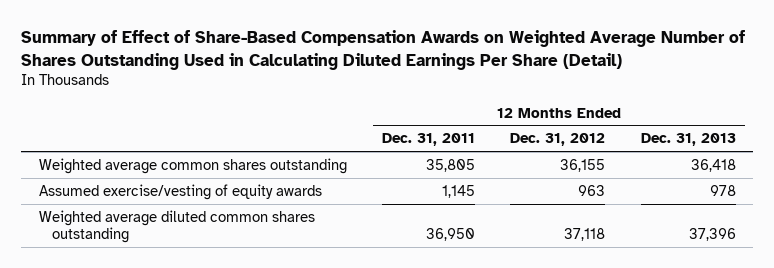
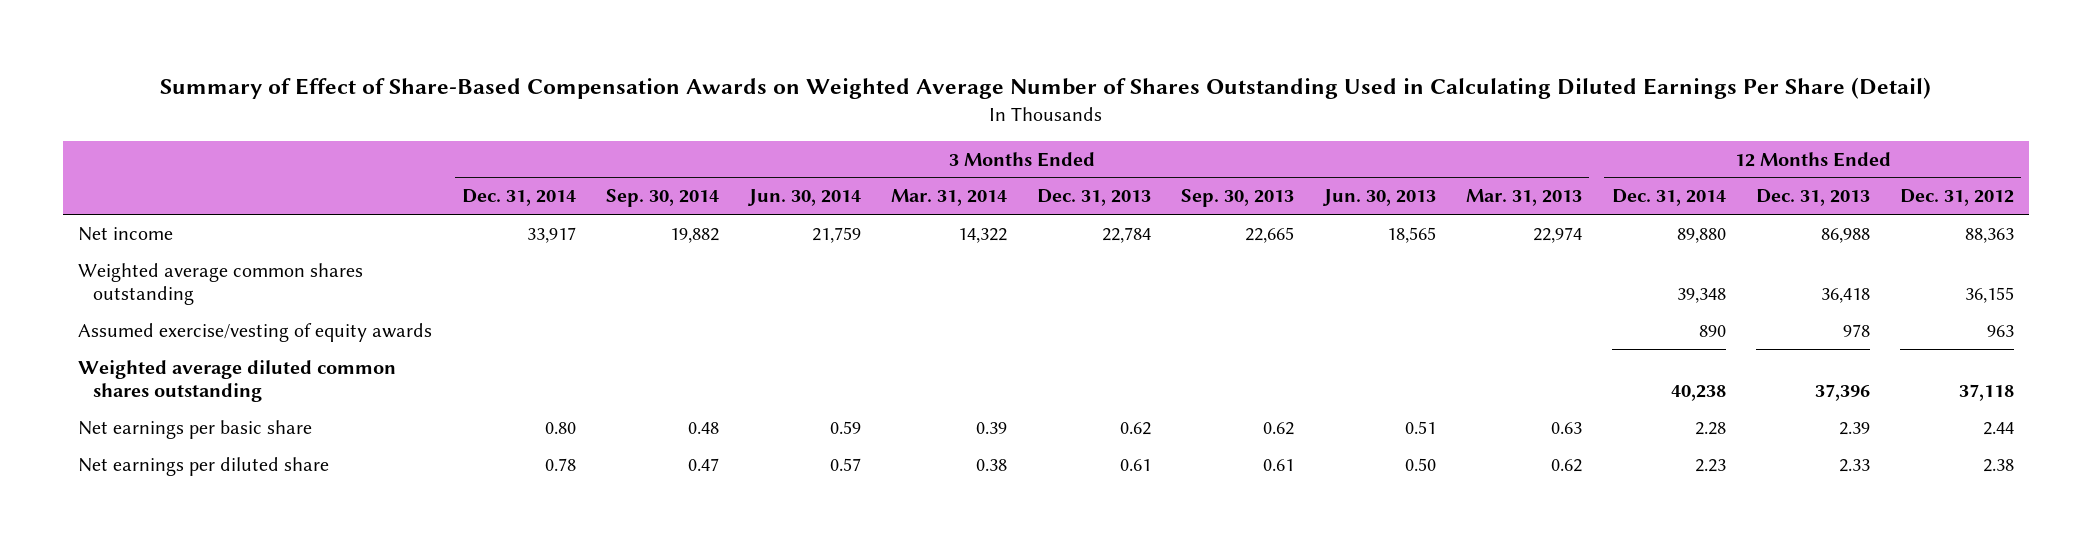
- | 12 Months Ended Dec. 31, 2011 | 12 Months Ended Dec. 31, 2012 | 12 Months Ended Dec. 31, 2013
+ | 3 Months Ended Dec. 31, 2014 | 3 Months Ended Sep. 30, 2014 | 3 Months Ended Jun. 30, 2014 | 3 Months Ended Mar. 31, 2014 | 3 Months Ended Dec. 31, 2013 | 3 Months Ended Sep. 30, 2013 | 3 Months Ended Jun. 30, 2013 | 3 Months Ended Mar. 31, 2013 | 12 Months Ended Dec. 31, 2014 | 12 Months Ended Dec. 31, 2013 | 12 Months Ended Dec. 31, 2012
+ Net income | 33,917 | 19,882 | 21,759 | 14,322 | 22,784 | 22,665 | 18,565 | 22,974 | 89,880 | 86,988 | 88,363
+ Net earnings per basic share | 0.80 | 0.48 | 0.59 | 0.39 | 0.62 | 0.62 | 0.51 | 0.63 | 2.28 | 2.39 | 2.44
+ Net earnings per diluted share | 0.78 | 0.47 | 0.57 | 0.38 | 0.61 | 0.61 | 0.50 | 0.62 | 2.23 | 2.33 | 2.38

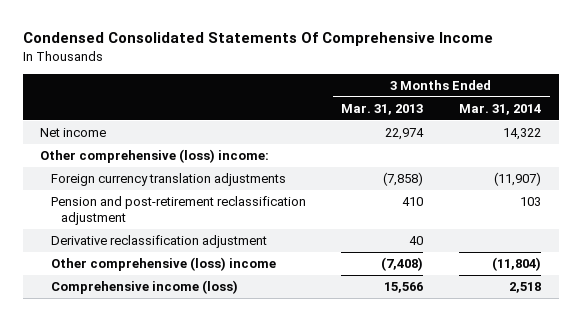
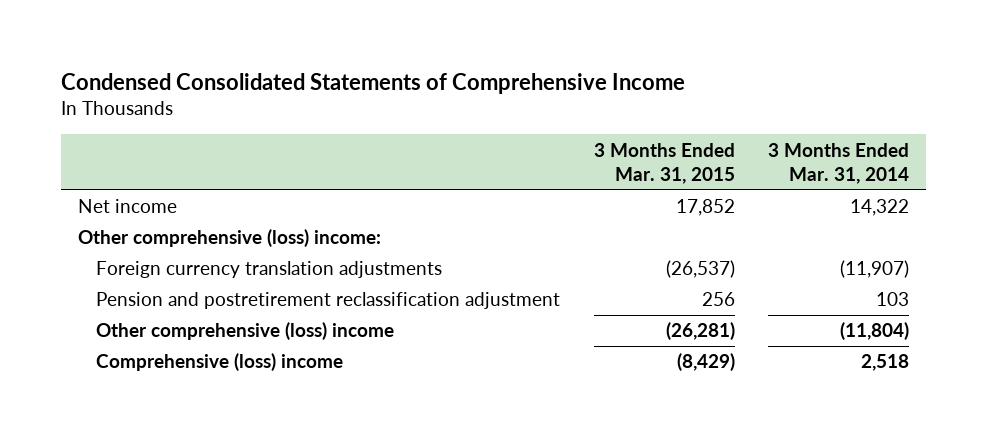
- Condensed Consolidated Statements Of Comprehensive Income
+ Condensed Consolidated Statements of Comprehensive Income
- | 3 Months Ended Mar. 31, 2013 | 3 Months Ended Mar. 31, 2014
+ | 3 Months Ended Mar. 31, 2015 | 3 Months Ended Mar. 31, 2014
- Pension and post-retirement reclassification adjustment | 410 | 103
- Derivative reclassification adjustment | 40 |
+ Pension and postretirement reclassification adjustment | 256 | 103
- Comprehensive income (loss) | 15,566 | 2,518
+ Comprehensive (loss) income | (8,429) | 2,518

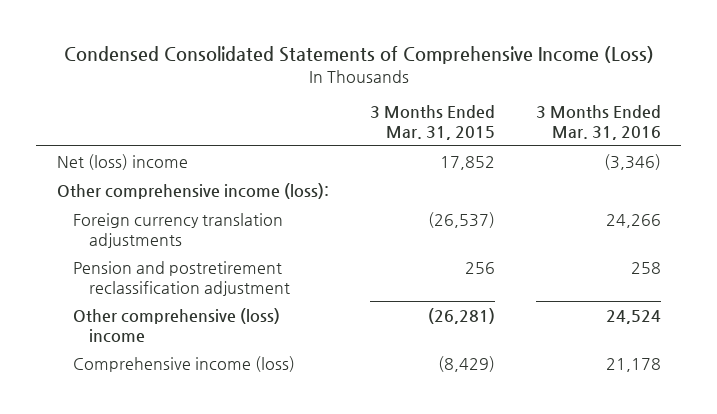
- Condensed Consolidated Statements of Comprehensive Income
+ Condensed Consolidated Statements of Comprehensive Income (Loss)
- | 3 Months Ended Mar. 31, 2015 | 3 Months Ended Mar. 31, 2014
+ | 3 Months Ended Mar. 31, 2015 | 3 Months Ended Mar. 31, 2016
- Net income | 17,852 | 14,322
- Other comprehensive (loss) income:
+ Net (loss) income | 17,852 | (3,346)
+ Other comprehensive income (loss):
- Comprehensive (loss) income | (8,429) | 2,518
+ Comprehensive income (loss) | (8,429) | 21,178

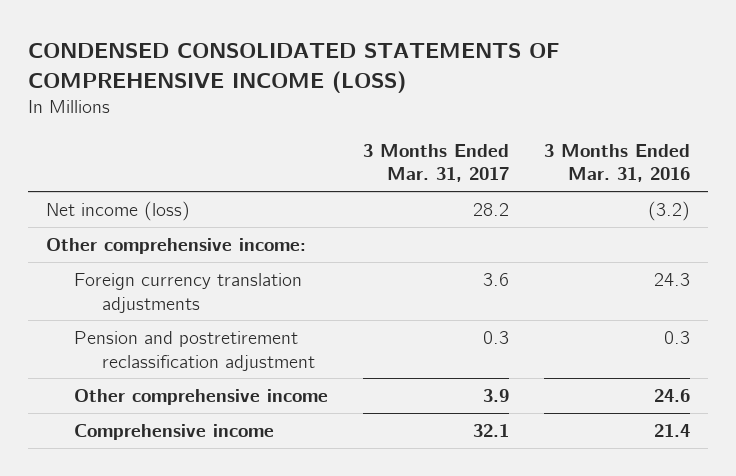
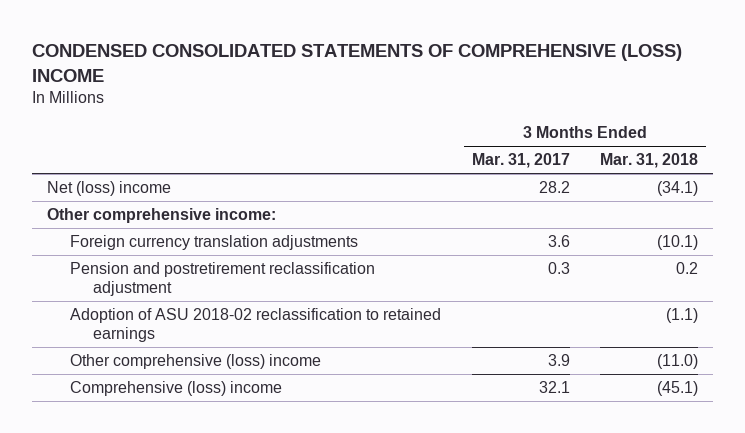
- CONDENSED CONSOLIDATED STATEMENTS OF COMPREHENSIVE INCOME (LOSS)
+ CONDENSED CONSOLIDATED STATEMENTS OF COMPREHENSIVE (LOSS) INCOME
- | 3 Months Ended Mar. 31, 2017 | 3 Months Ended Mar. 31, 2016
+ | 3 Months Ended Mar. 31, 2017 | 3 Months Ended Mar. 31, 2018
- Net income (loss) | 28.2 | (3.2)
+ Net (loss) income | 28.2 | (34.1)
- Other comprehensive income | 3.9 | 24.6
- Comprehensive income | 32.1 | 21.4
+ Adoption of ASU 2018-02 reclassification to retained earnings | | (1.1)
+ Other comprehensive (loss) income | 3.9 | (11.0)
+ Comprehensive (loss) income | 32.1 | (45.1)

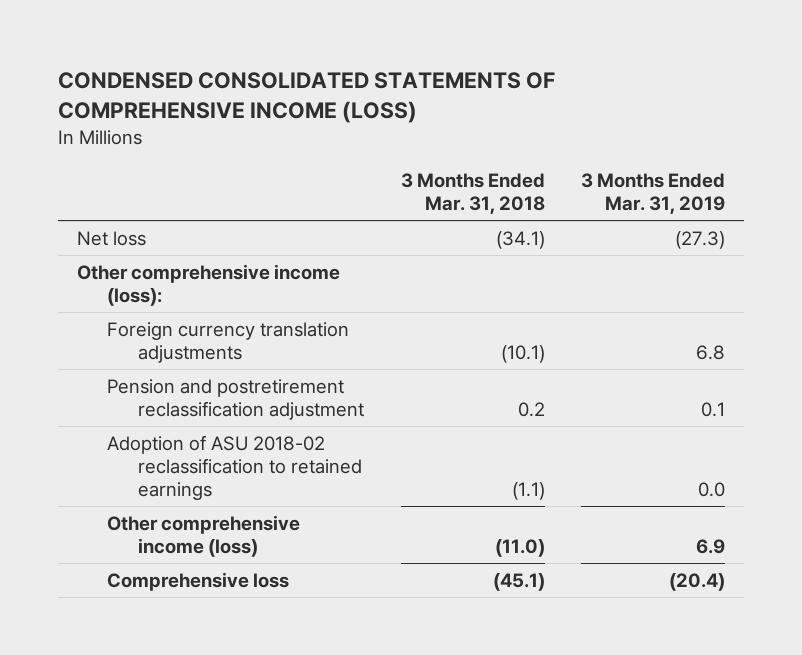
- CONDENSED CONSOLIDATED STATEMENTS OF COMPREHENSIVE (LOSS) INCOME
+ CONDENSED CONSOLIDATED STATEMENTS OF COMPREHENSIVE INCOME (LOSS)
- | 3 Months Ended Mar. 31, 2017 | 3 Months Ended Mar. 31, 2018
+ | 3 Months Ended Mar. 31, 2018 | 3 Months Ended Mar. 31, 2019
- Net (loss) income | 28.2 | (34.1)
- Other comprehensive income:
+ Net loss | (34.1) | (27.3)
+ Other comprehensive income (loss):
- Other comprehensive (loss) income | 3.9 | (11.0)
- Comprehensive (loss) income | 32.1 | (45.1)
+ Other comprehensive income (loss) | (11.0) | 6.9
+ Comprehensive loss | (45.1) | (20.4)

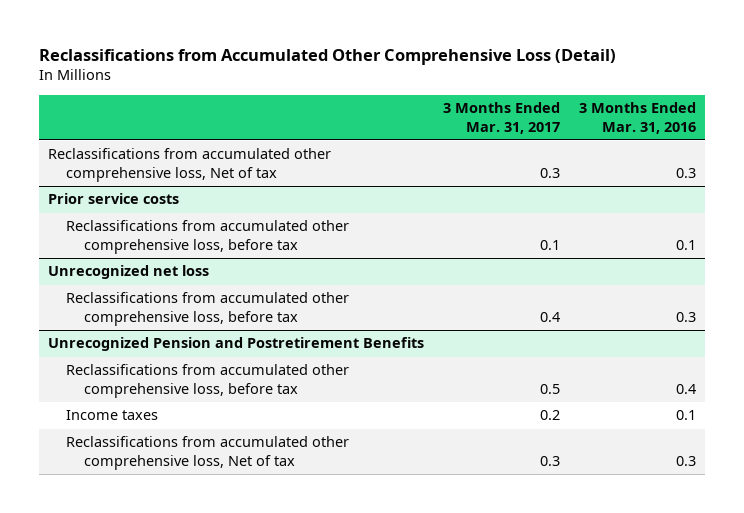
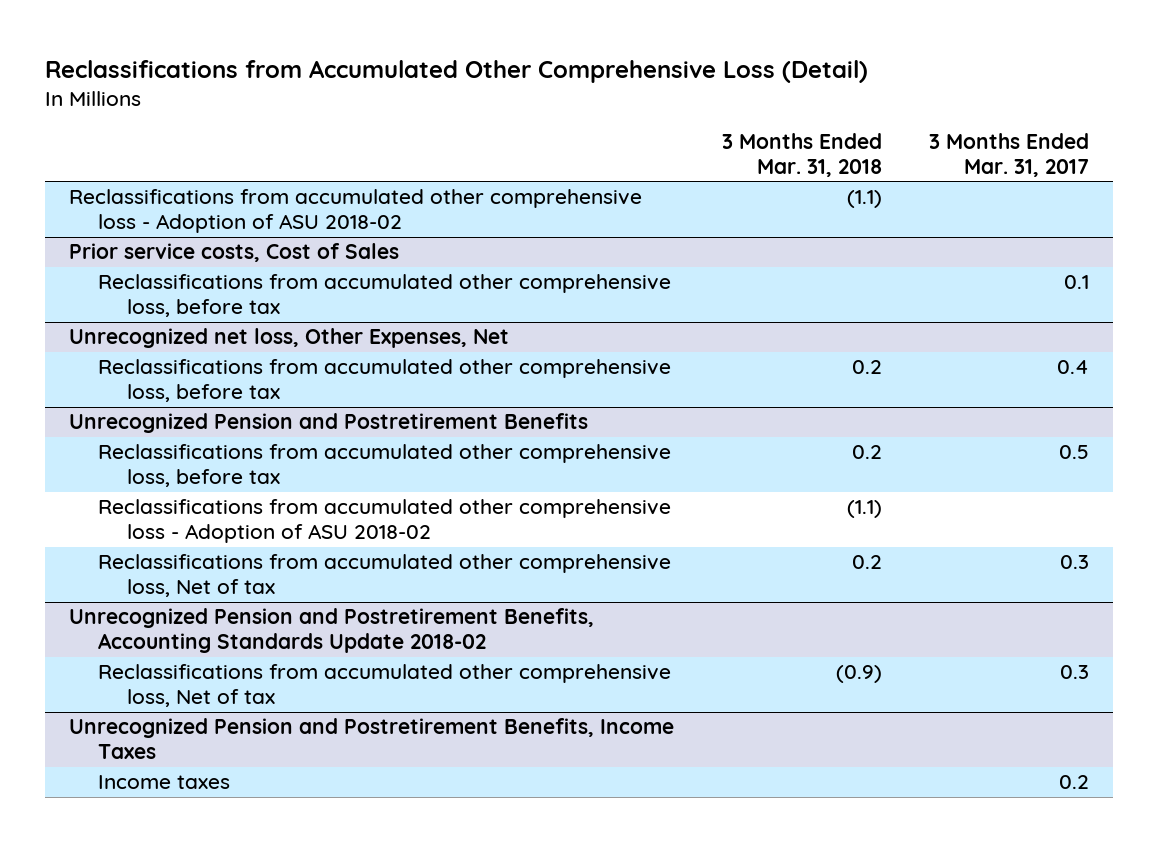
- | 3 Months Ended Mar. 31, 2017 | 3 Months Ended Mar. 31, 2016
+ | 3 Months Ended Mar. 31, 2018 | 3 Months Ended Mar. 31, 2017
- Reclassifications from accumulated other comprehensive loss, Net of tax | 0.3 | 0.3
- Prior service costs
+ Reclassifications from accumulated other comprehensive loss - Adoption of ASU 2018-02 | (1.1) |
+ Prior service costs, Cost of Sales
- Unrecognized net loss
+ Unrecognized net loss, Other Expenses, Net
@ Unrecognized Pension and Postretirement Benefits
- Income taxes | 0.2 | 0.1
+ Reclassifications from accumulated other comprehensive loss - Adoption of ASU 2018-02 | (1.1) |
+ Unrecognized Pension and Postretirement Benefits, Accounting Standards Update 2018-02
+ Reclassifications from accumulated other comprehensive loss, Net of tax | (0.9) | 0.3
+ Unrecognized Pension and Postretirement Benefits, Income Taxes
+ Income taxes | | 0.2

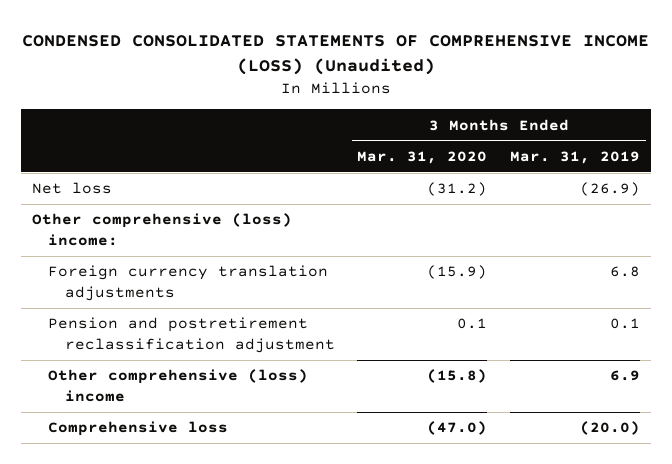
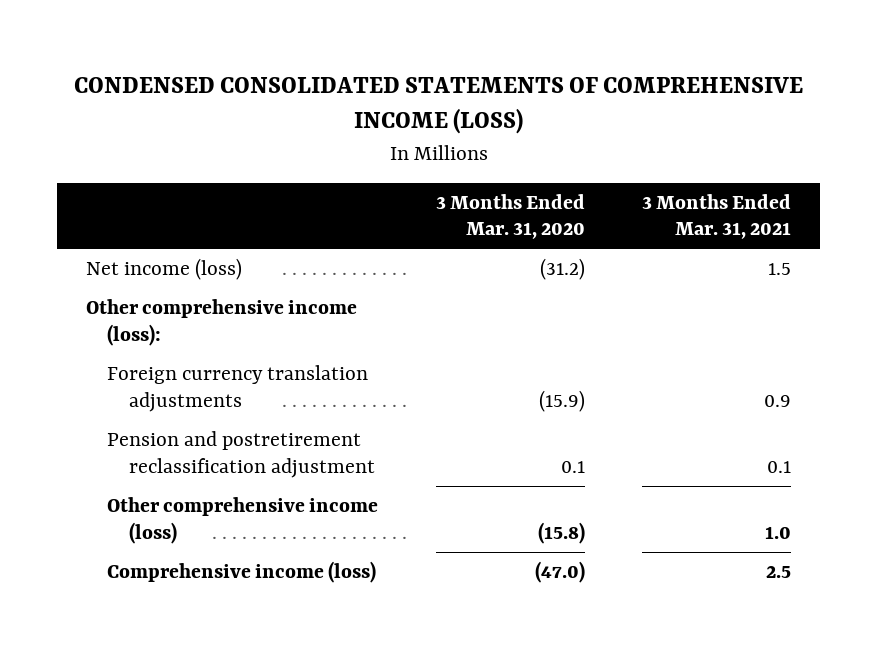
- CONDENSED CONSOLIDATED STATEMENTS OF COMPREHENSIVE INCOME (LOSS) (Unaudited)
+ CONDENSED CONSOLIDATED STATEMENTS OF COMPREHENSIVE INCOME (LOSS)
- | 3 Months Ended Mar. 31, 2020 | 3 Months Ended Mar. 31, 2019
+ | 3 Months Ended Mar. 31, 2020 | 3 Months Ended Mar. 31, 2021
- Net loss | (31.2) | (26.9)
- Other comprehensive (loss) income:
+ Net income (loss) | (31.2) | 1.5
+ Other comprehensive income (loss):
- Other comprehensive (loss) income | (15.8) | 6.9
- Comprehensive loss | (47.0) | (20.0)
+ Other comprehensive income (loss) | (15.8) | 1.0
+ Comprehensive income (loss) | (47.0) | 2.5

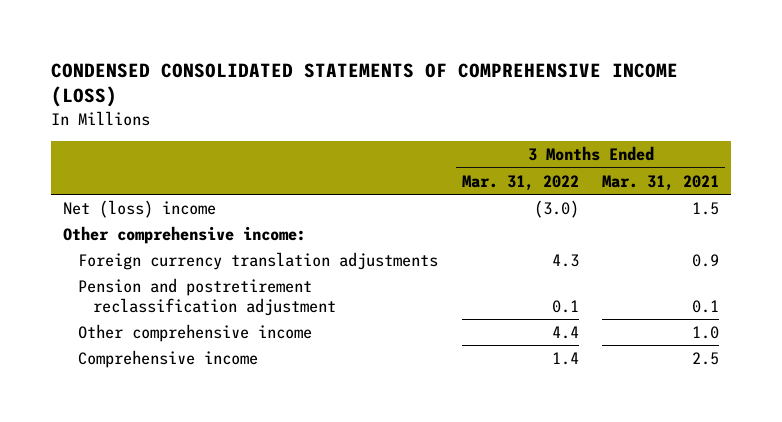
- | 3 Months Ended Mar. 31, 2020 | 3 Months Ended Mar. 31, 2021
+ | 3 Months Ended Mar. 31, 2022 | 3 Months Ended Mar. 31, 2021
- Net income (loss) | (31.2) | 1.5
- Other comprehensive income (loss):
+ Net (loss) income | (3.0) | 1.5
+ Other comprehensive income:
- Other comprehensive income (loss) | (15.8) | 1.0
- Comprehensive income (loss) | (47.0) | 2.5
+ Other comprehensive income | 4.4 | 1.0
+ Comprehensive income | 1.4 | 2.5

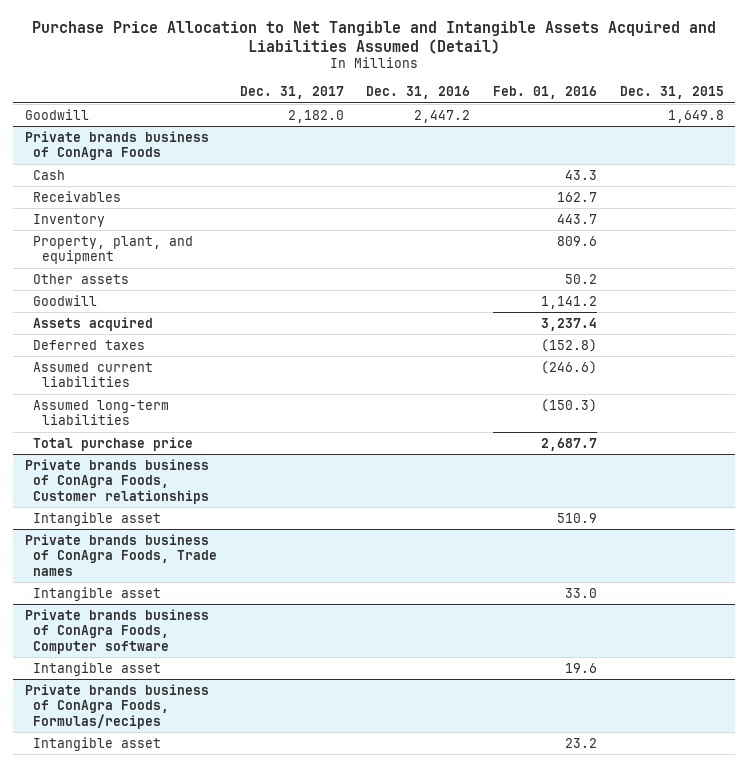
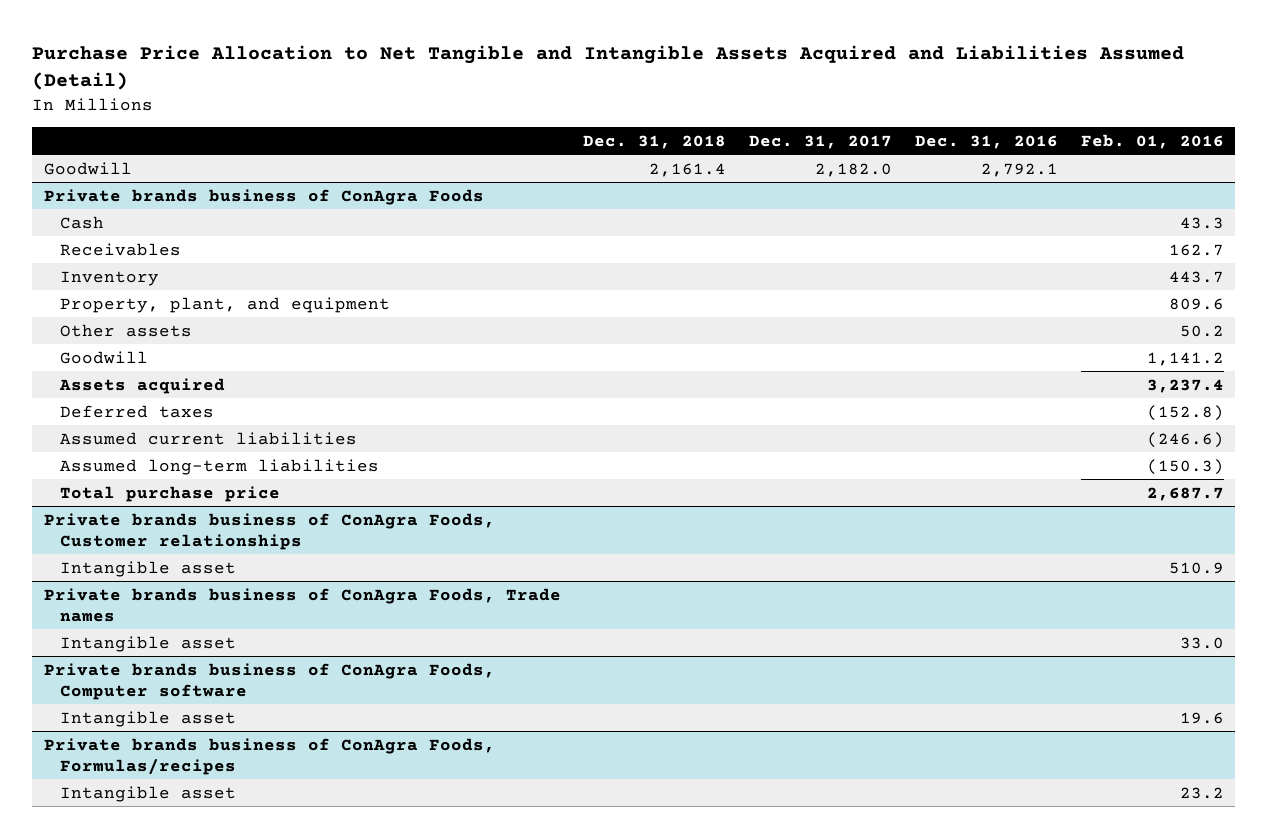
- | Dec. 31, 2017 | Dec. 31, 2016 | Feb. 01, 2016 | Dec. 31, 2015
+ | Dec. 31, 2018 | Dec. 31, 2017 | Dec. 31, 2016 | Feb. 01, 2016
- Goodwill | 2,182.0 | 2,447.2 | | 1,649.8
+ Goodwill | 2,161.4 | 2,182.0 | 2,792.1 |

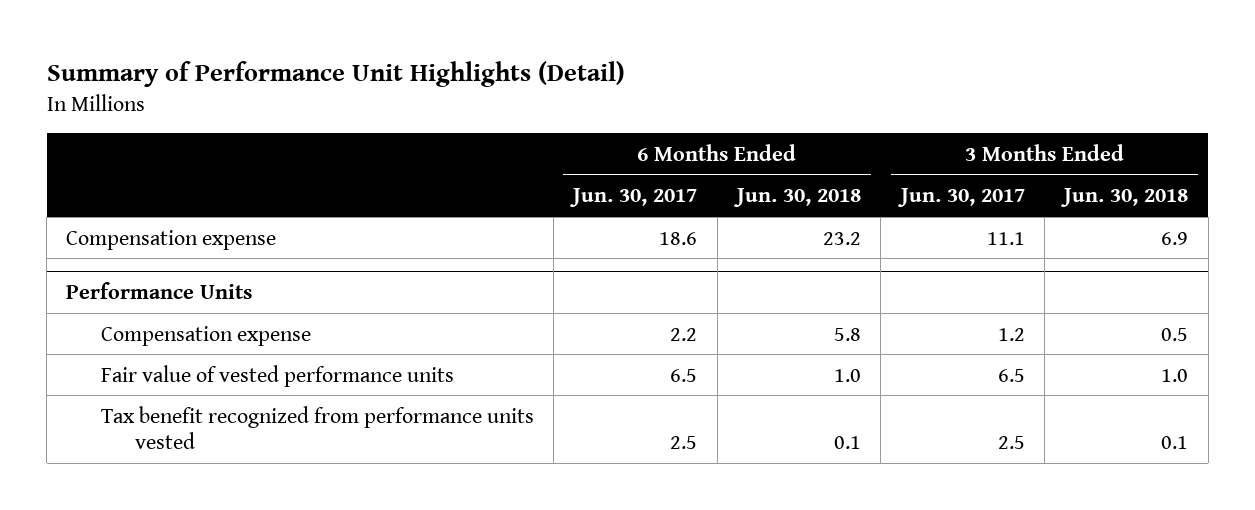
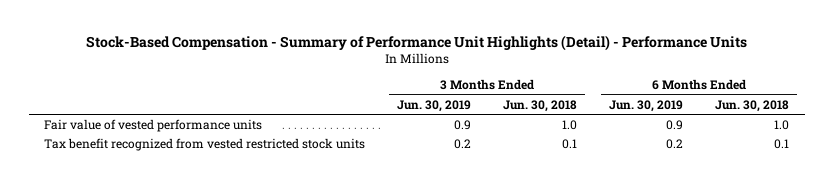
- Summary of Performance Unit Highlights (Detail)
+ Stock-Based Compensation - Summary of Performance Unit Highlights (Detail) - Performance Units
- | 6 Months Ended Jun. 30, 2017 | 6 Months Ended Jun. 30, 2018 | 3 Months Ended Jun. 30, 2017 | 3 Months Ended Jun. 30, 2018
+ | 3 Months Ended Jun. 30, 2019 | 3 Months Ended Jun. 30, 2018 | 6 Months Ended Jun. 30, 2019 | 6 Months Ended Jun. 30, 2018
- Compensation expense | 18.6 | 23.2 | 11.1 | 6.9
- Performance Units
- Compensation expense | 2.2 | 5.8 | 1.2 | 0.5
- Tax benefit recognized from performance units vested | 2.5 | 0.1 | 2.5 | 0.1
+ Tax benefit recognized from vested restricted stock units | 0.2 | 0.1 | 0.2 | 0.1

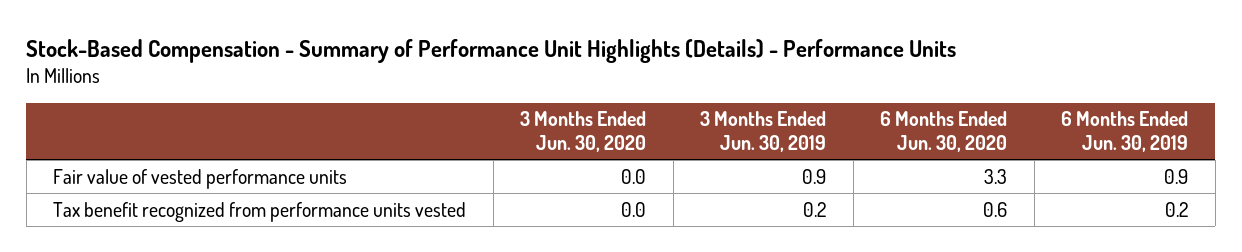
- Stock-Based Compensation - Summary of Performance Unit Highlights (Detail) - Performance Units
+ Stock-Based Compensation - Summary of Performance Unit Highlights (Details) - Performance Units
- | 3 Months Ended Jun. 30, 2019 | 3 Months Ended Jun. 30, 2018 | 6 Months Ended Jun. 30, 2019 | 6 Months Ended Jun. 30, 2018
+ | 3 Months Ended Jun. 30, 2020 | 3 Months Ended Jun. 30, 2019 | 6 Months Ended Jun. 30, 2020 | 6 Months Ended Jun. 30, 2019
- Tax benefit recognized from vested restricted stock units | 0.2 | 0.1 | 0.2 | 0.1
+ Tax benefit recognized from performance units vested | 0.0 | 0.2 | 0.6 | 0.2

